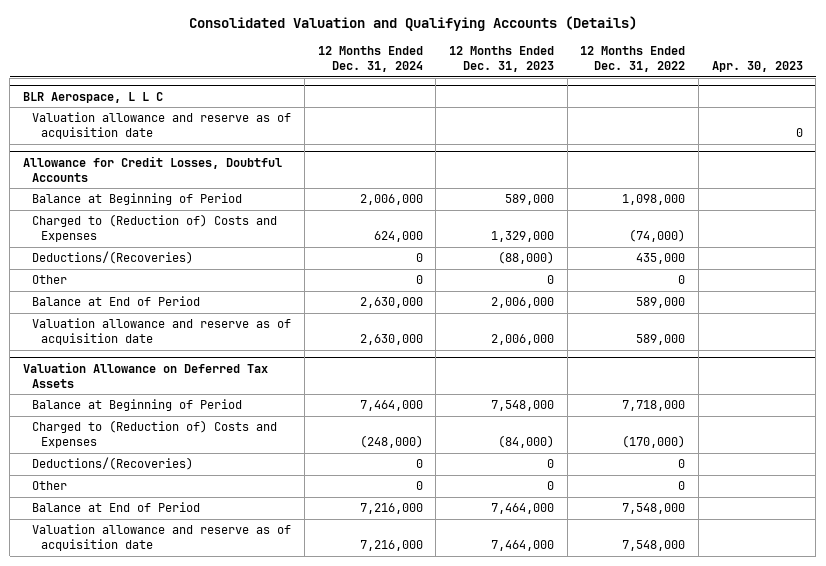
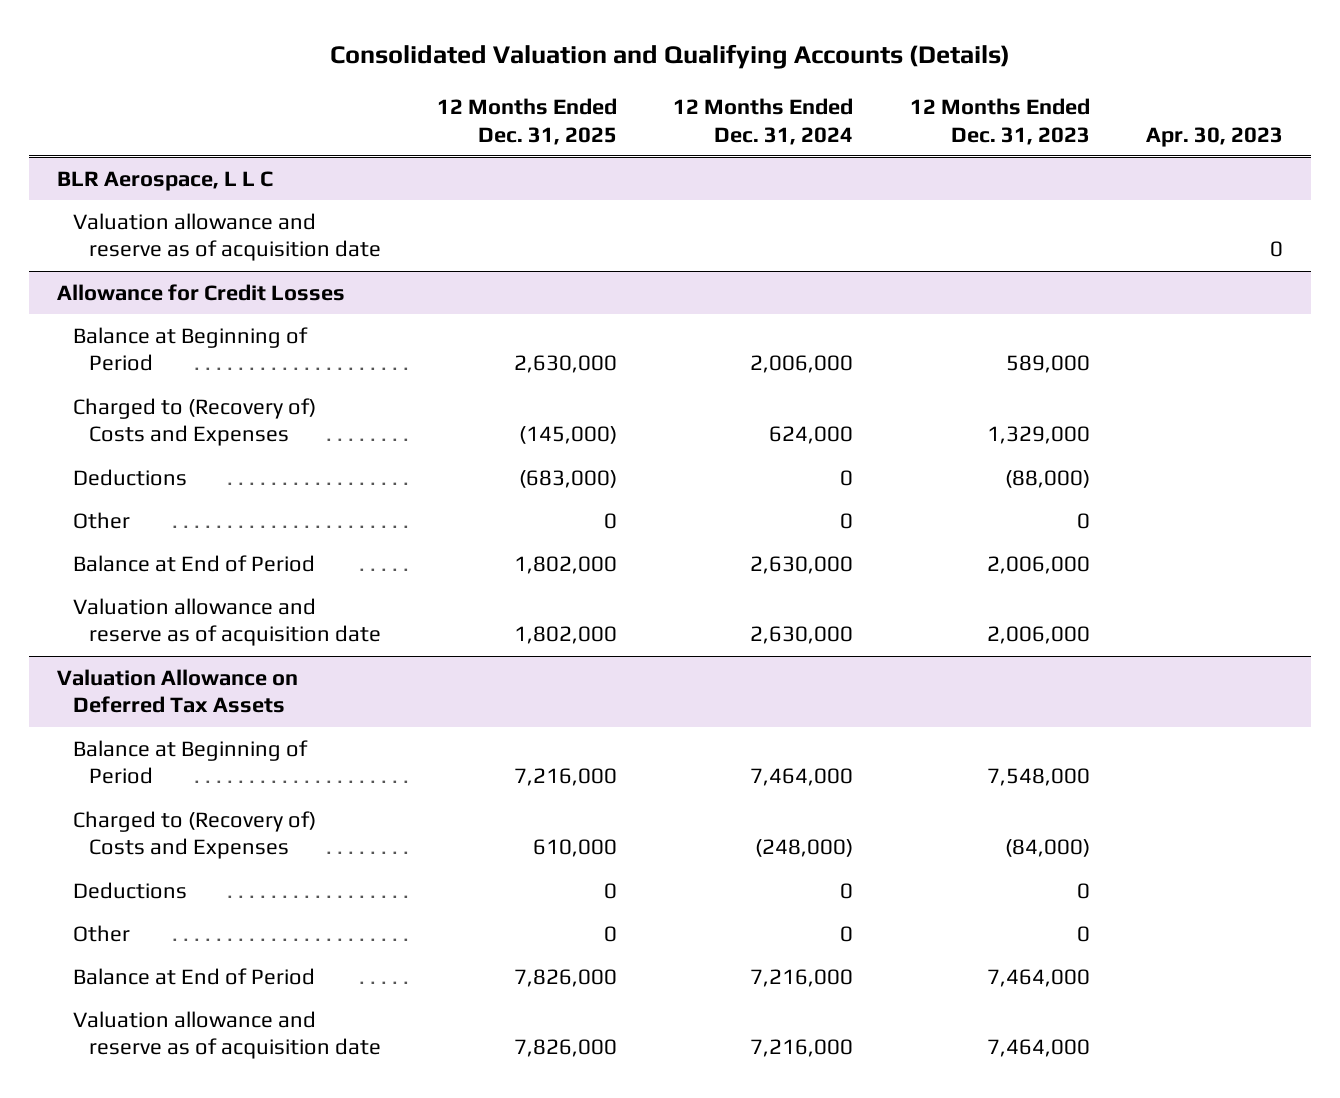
- | 12 Months Ended Dec. 31, 2024 | 12 Months Ended Dec. 31, 2023 | 12 Months Ended Dec. 31, 2022 | Apr. 30, 2023
+ | 12 Months Ended Dec. 31, 2025 | 12 Months Ended Dec. 31, 2024 | 12 Months Ended Dec. 31, 2023 | Apr. 30, 2023
- Allowance for Credit Losses, Doubtful Accounts
+ Allowance for Credit Losses
- Charged to (Reduction of) Costs and Expenses | 624,000 | 1,329,000 | (74,000) |
- Deductions/(Recoveries) | 0 | (88,000) | 435,000 |
+ Charged to (Recovery of) Costs and Expenses | (145,000) | 624,000 | 1,329,000 |
+ Deductions | (683,000) | 0 | (88,000) |
@ Valuation Allowance on Deferred Tax Assets
- Charged to (Reduction of) Costs and Expenses | (248,000) | (84,000) | (170,000) |
- Deductions/(Recoveries) | 0 | 0 | 0 |
+ Charged to (Recovery of) Costs and Expenses | 610,000 | (248,000) | (84,000) |
+ Deductions | 0 | 0 | 0 |

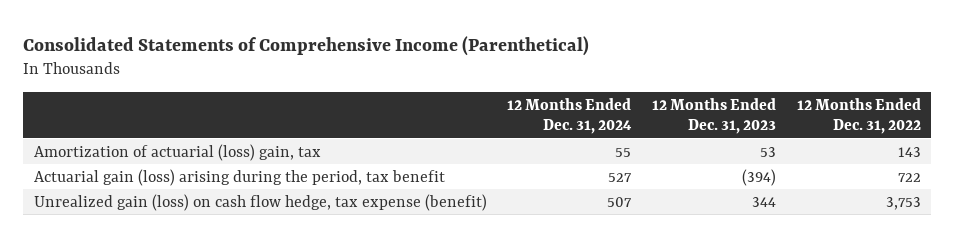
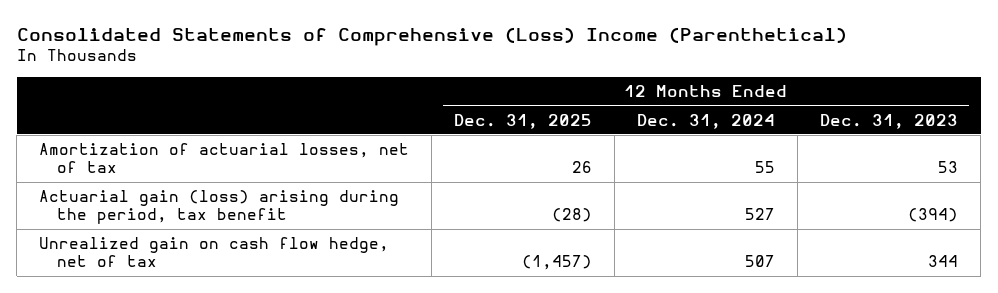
- Consolidated Statements of Comprehensive Income (Parenthetical)
+ Consolidated Statements of Comprehensive (Loss) Income (Parenthetical)
- | 12 Months Ended Dec. 31, 2024 | 12 Months Ended Dec. 31, 2023 | 12 Months Ended Dec. 31, 2022
+ | 12 Months Ended Dec. 31, 2025 | 12 Months Ended Dec. 31, 2024 | 12 Months Ended Dec. 31, 2023
- Amortization of actuarial (loss) gain, tax | 55 | 53 | 143
+ Amortization of actuarial losses, net of tax | 26 | 55 | 53
- Unrealized gain (loss) on cash flow hedge, tax expense (benefit) | 507 | 344 | 3,753
+ Unrealized gain on cash flow hedge, net of tax | (1,457) | 507 | 344

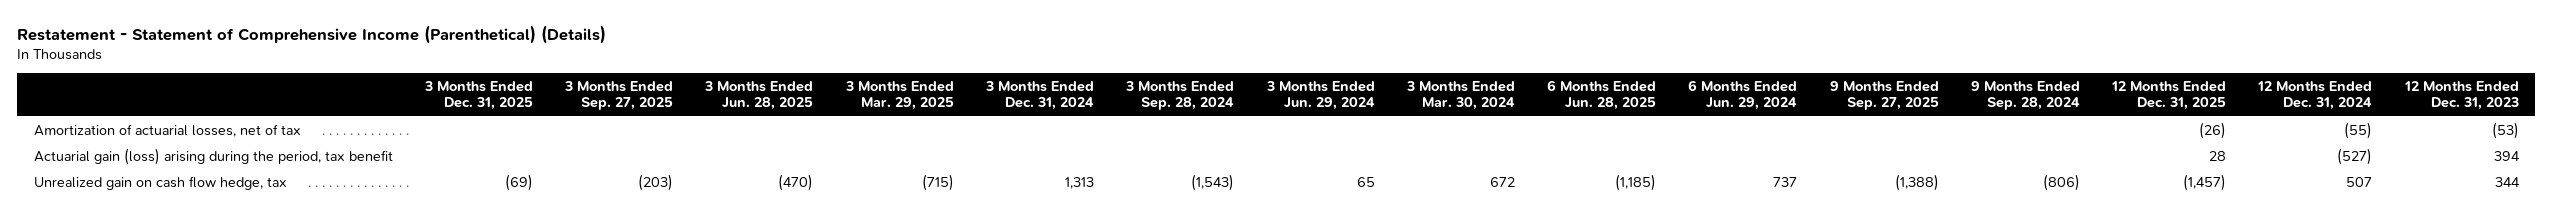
- Consolidated Statements of Comprehensive (Loss) Income (Parenthetical)
+ Restatement - Statement of Comprehensive Income (Parenthetical) (Details)
- | 12 Months Ended Dec. 31, 2025 | 12 Months Ended Dec. 31, 2024 | 12 Months Ended Dec. 31, 2023
+ | 3 Months Ended Dec. 31, 2025 | 3 Months Ended Sep. 27, 2025 | 3 Months Ended Jun. 28, 2025 | 3 Months Ended Mar. 29, 2025 | 3 Months Ended Dec. 31, 2024 | 3 Months Ended Sep. 28, 2024 | 3 Months Ended Jun. 29, 2024 | 3 Months Ended Mar. 30, 2024 | 6 Months Ended Jun. 28, 2025 | 6 Months Ended Jun. 29, 2024 | 9 Months Ended Sep. 27, 2025 | 9 Months Ended Sep. 28, 2024 | 12 Months Ended Dec. 31, 2025 | 12 Months Ended Dec. 31, 2024 | 12 Months Ended Dec. 31, 2023
- Amortization of actuarial losses, net of tax | 26 | 55 | 53
- Actuarial gain (loss) arising during the period, tax benefit | (28) | 527 | (394)
- Unrealized gain on cash flow hedge, net of tax | (1,457) | 507 | 344
+ Amortization of actuarial losses, net of tax | | | | | | | | | | | | | (26) | (55) | (53)
+ Actuarial gain (loss) arising during the period, tax benefit | | | | | | | | | | | | | 28 | (527) | 394
+ Unrealized gain on cash flow hedge, tax | (69) | (203) | (470) | (715) | 1,313 | (1,543) | 65 | 672 | (1,185) | 737 | (1,388) | (806) | (1,457) | 507 | 344

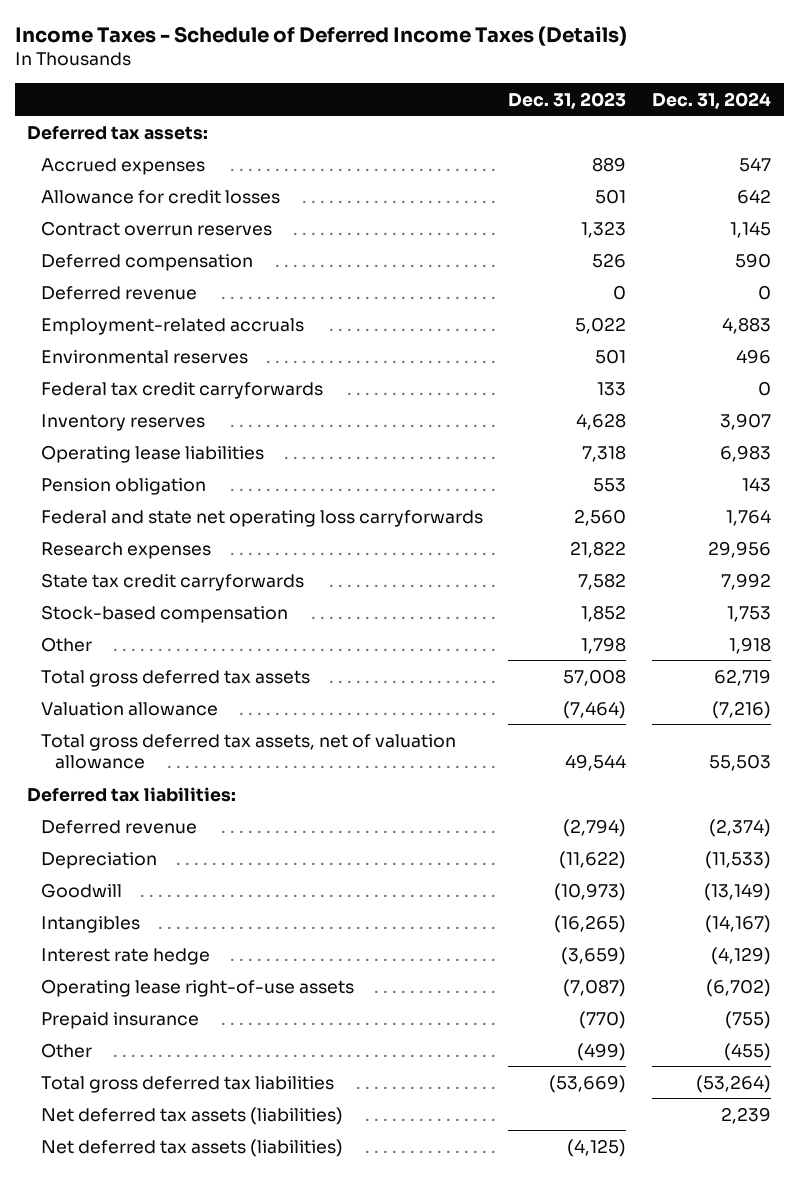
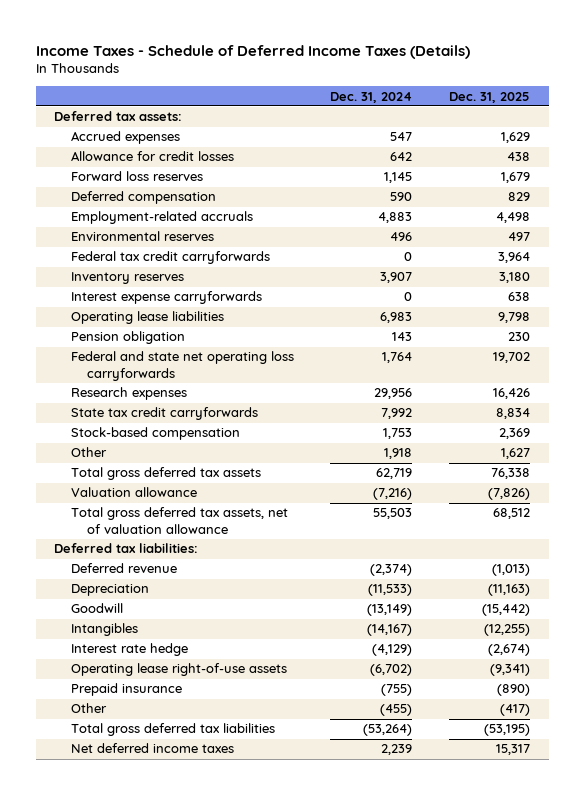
- | Dec. 31, 2023 | Dec. 31, 2024
+ | Dec. 31, 2024 | Dec. 31, 2025
- Contract overrun reserves | 1,323 | 1,145
+ Forward loss reserves | 1,145 | 1,679
- Deferred revenue | 0 | 0
+ Interest expense carryforwards | 0 | 638
- Net deferred tax assets (liabilities) | | 2,239
- Net deferred tax assets (liabilities) | (4,125) |
+ Net deferred income taxes | 2,239 | 15,317

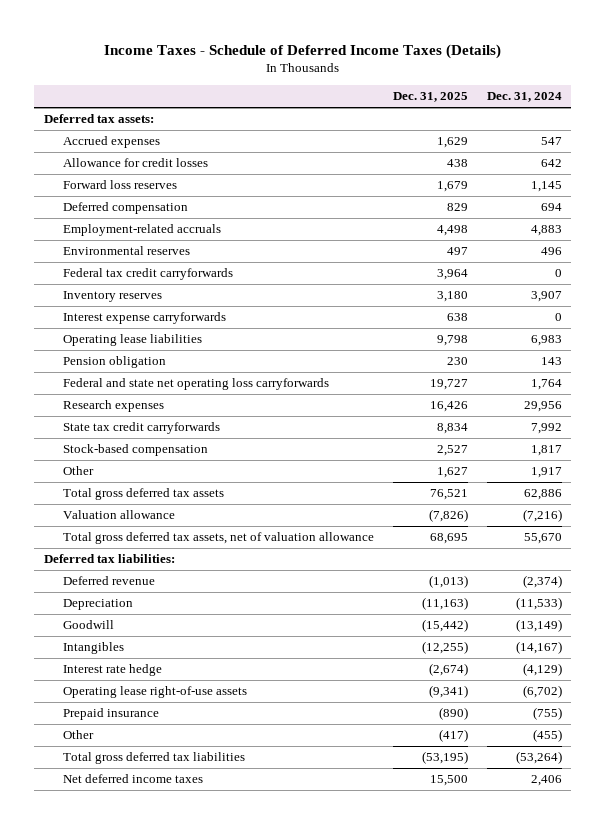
- | Dec. 31, 2024 | Dec. 31, 2025
+ | Dec. 31, 2025 | Dec. 31, 2024
- Deferred compensation | 590 | 829
+ Deferred compensation | 829 | 694
- Federal and state net operating loss carryforwards | 1,764 | 19,702
+ Federal and state net operating loss carryforwards | 19,727 | 1,764
- Stock-based compensation | 1,753 | 2,369
- Other | 1,918 | 1,627
- Total gross deferred tax assets | 62,719 | 76,338
+ Stock-based compensation | 2,527 | 1,817
+ Other | 1,627 | 1,917
+ Total gross deferred tax assets | 76,521 | 62,886
- Total gross deferred tax assets, net of valuation allowance | 55,503 | 68,512
+ Total gross deferred tax assets, net of valuation allowance | 68,695 | 55,670
- Net deferred income taxes | 2,239 | 15,317
+ Net deferred income taxes | 15,500 | 2,406

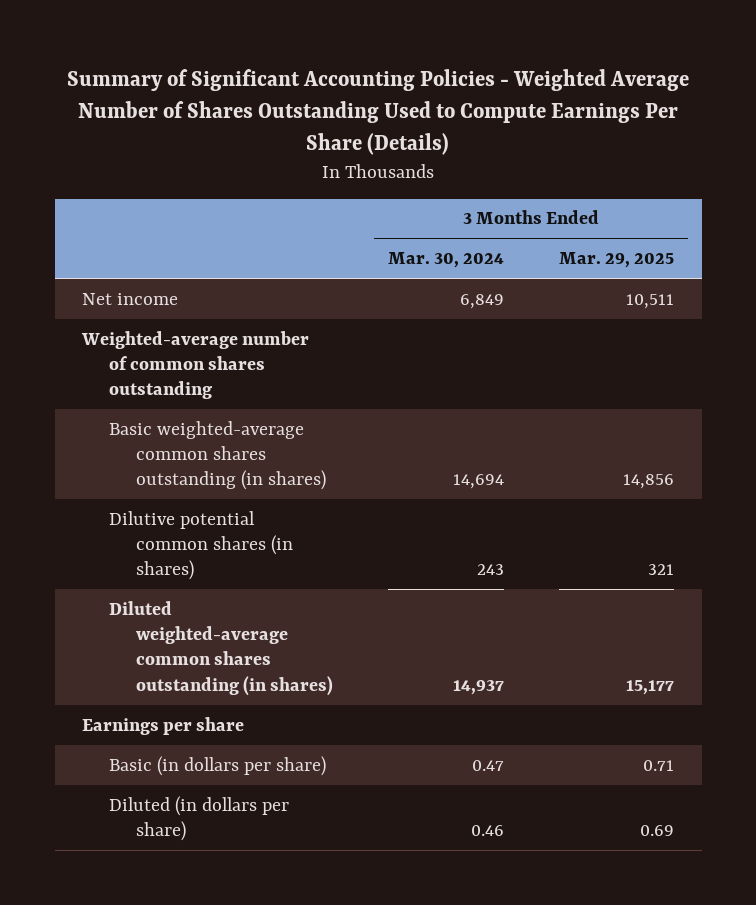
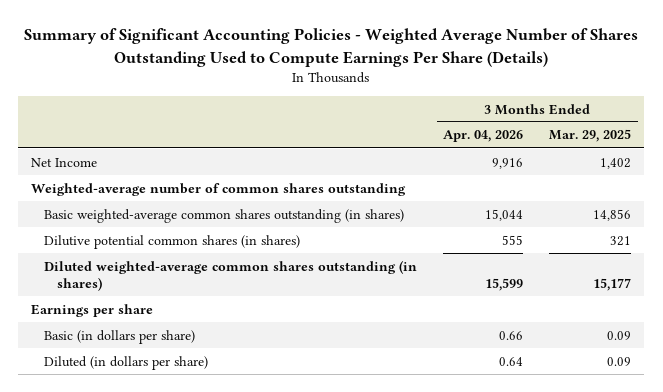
- | 3 Months Ended Mar. 30, 2024 | 3 Months Ended Mar. 29, 2025
+ | 3 Months Ended Apr. 04, 2026 | 3 Months Ended Mar. 29, 2025
- Net income | 6,849 | 10,511
+ Net Income | 9,916 | 1,402
- Basic (in dollars per share) | 0.47 | 0.71
- Diluted (in dollars per share) | 0.46 | 0.69
+ Basic (in dollars per share) | 0.66 | 0.09
+ Diluted (in dollars per share) | 0.64 | 0.09

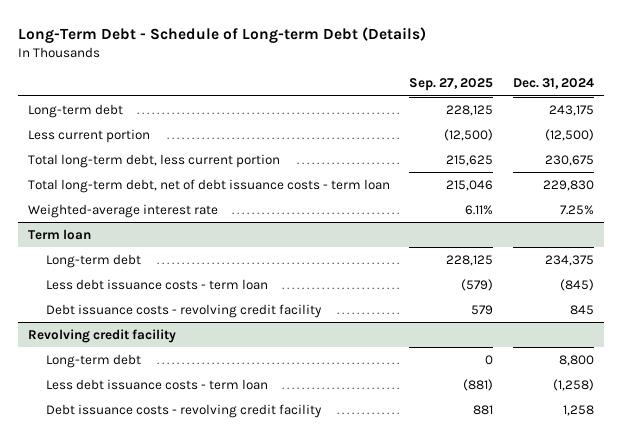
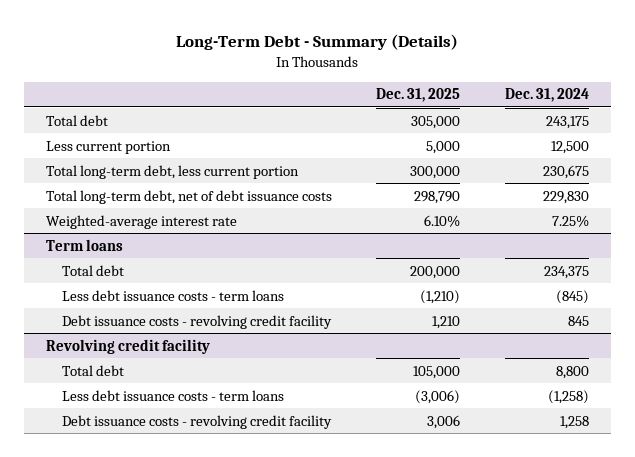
- Long-Term Debt - Schedule of Long-term Debt (Details)
+ Long-Term Debt - Summary (Details)
- | Sep. 27, 2025 | Dec. 31, 2024
+ | Dec. 31, 2025 | Dec. 31, 2024
- Long-term debt | 228,125 | 243,175
- Less current portion | (12,500) | (12,500)
+ Total debt | 305,000 | 243,175
+ Less current portion | 5,000 | 12,500
- Total long-term debt, net of debt issuance costs - term loan | 215,046 | 229,830
+ Total long-term debt, net of debt issuance costs | 298,790 | 229,830
- Term loan
- Long-term debt | 228,125 | 234,375
- Less debt issuance costs - term loan | (579) | (845)
+ Term loans
+ Total debt | 200,000 | 234,375
+ Less debt issuance costs - term loans | (1,210) | (845)
@ Revolving credit facility
- Long-term debt | 0 | 8,800
- Less debt issuance costs - term loan | (881) | (1,258)
+ Total debt | 105,000 | 8,800
+ Less debt issuance costs - term loans | (3,006) | (1,258)

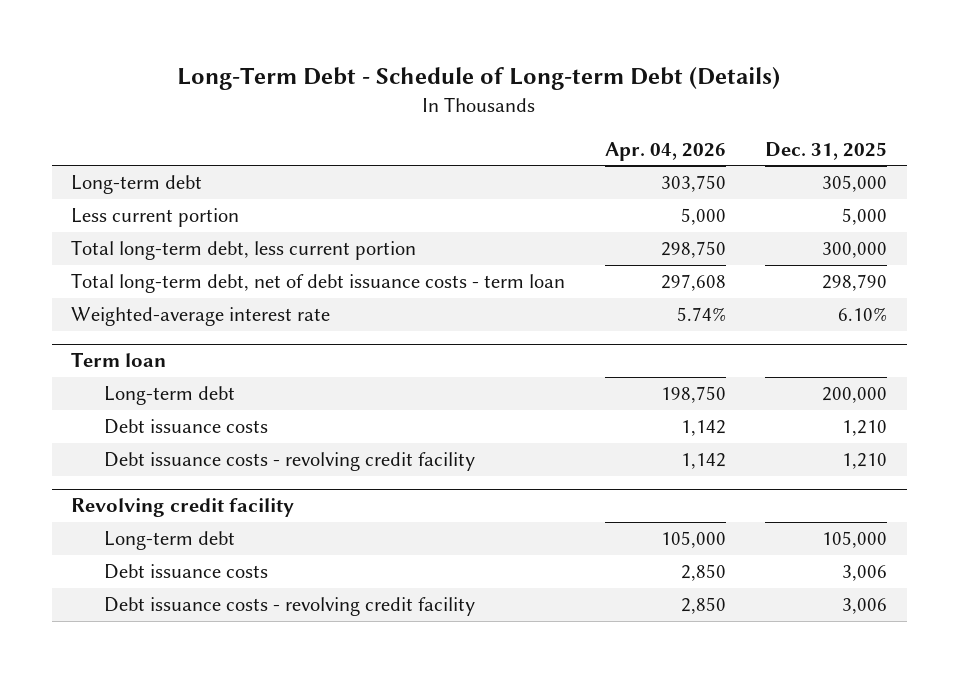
- Long-Term Debt - Summary (Details)
+ Long-Term Debt - Schedule of Long-term Debt (Details)
- | Dec. 31, 2025 | Dec. 31, 2024
+ | Apr. 04, 2026 | Dec. 31, 2025
- Total debt | 305,000 | 243,175
+ Long-term debt | 303,750 | 305,000
- Total long-term debt, net of debt issuance costs | 298,790 | 229,830
+ Total long-term debt, net of debt issuance costs - term loan | 297,608 | 298,790
- Term loans
- Total debt | 200,000 | 234,375
- Less debt issuance costs - term loans | (1,210) | (845)
+ Term loan
+ Long-term debt | 198,750 | 200,000
+ Debt issuance costs | 1,142 | 1,210
@ Revolving credit facility
- Total debt | 105,000 | 8,800
- Less debt issuance costs - term loans | (3,006) | (1,258)
+ Long-term debt | 105,000 | 105,000
+ Debt issuance costs | 2,850 | 3,006

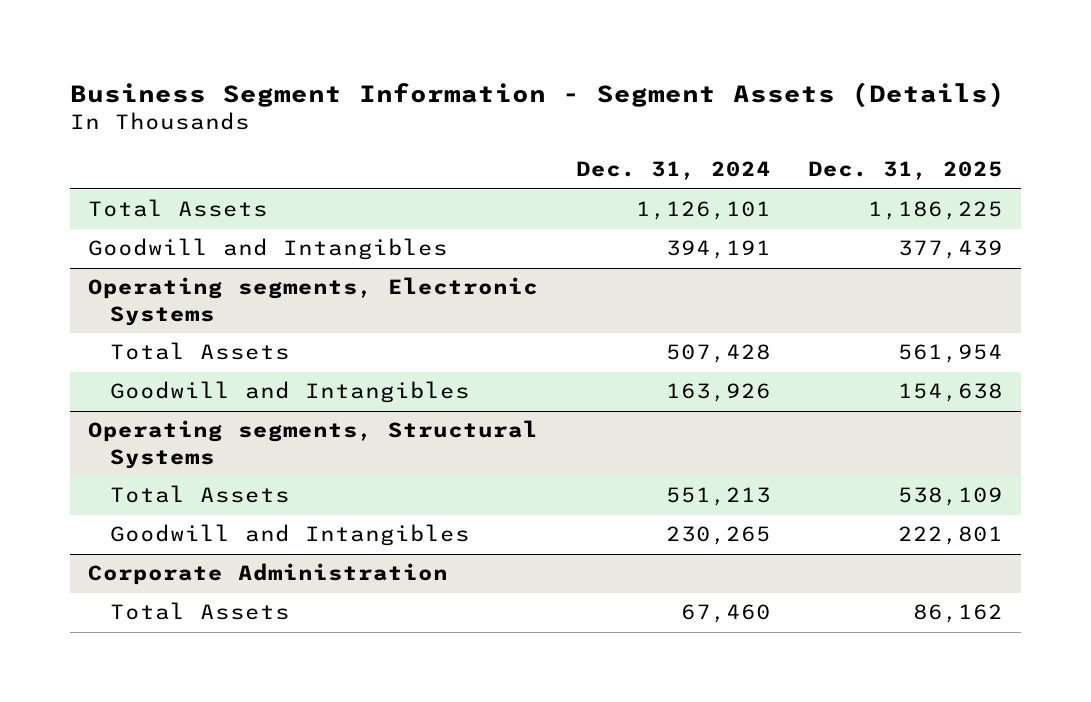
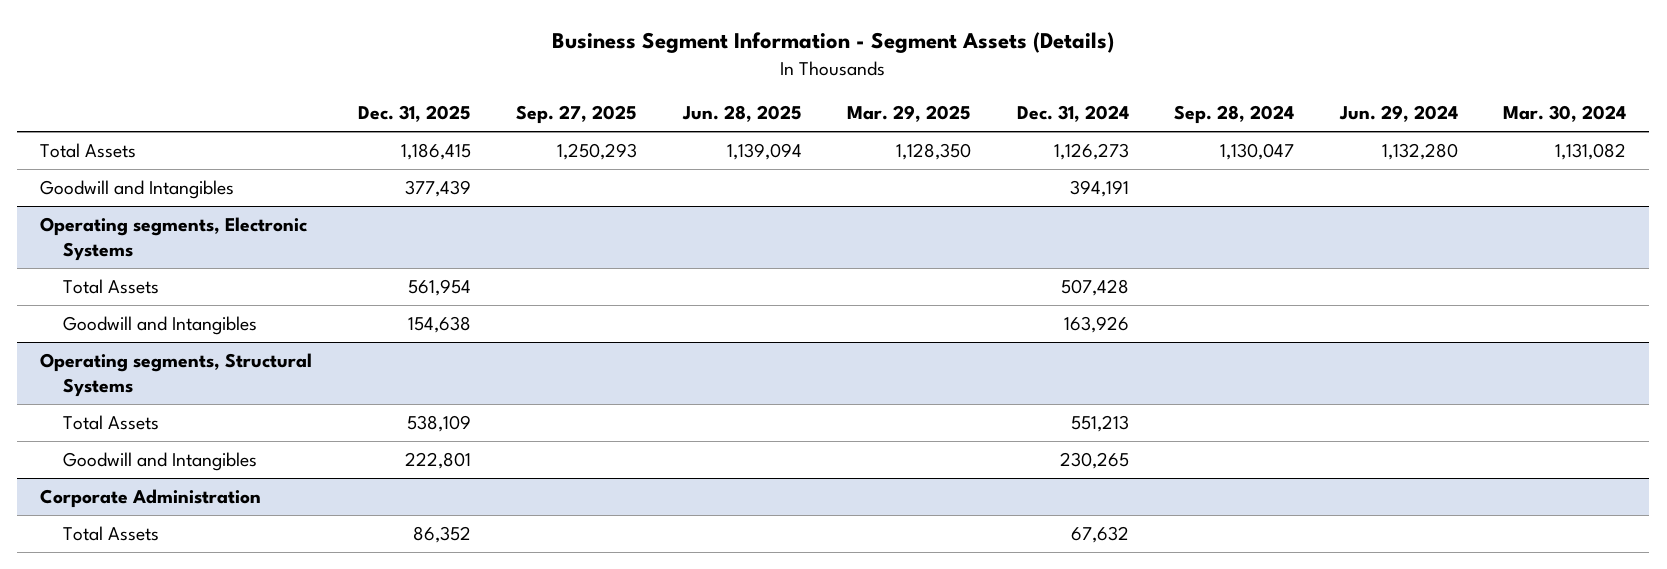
- | Dec. 31, 2024 | Dec. 31, 2025
+ | Dec. 31, 2025 | Sep. 27, 2025 | Jun. 28, 2025 | Mar. 29, 2025 | Dec. 31, 2024 | Sep. 28, 2024 | Jun. 29, 2024 | Mar. 30, 2024
- Total Assets | 1,126,101 | 1,186,225
+ Total Assets | 1,186,415 | 1,250,293 | 1,139,094 | 1,128,350 | 1,126,273 | 1,130,047 | 1,132,280 | 1,131,082
@ Corporate Administration
- Total Assets | 67,460 | 86,162
+ Total Assets | 86,352 | | | | 67,632 | | |

